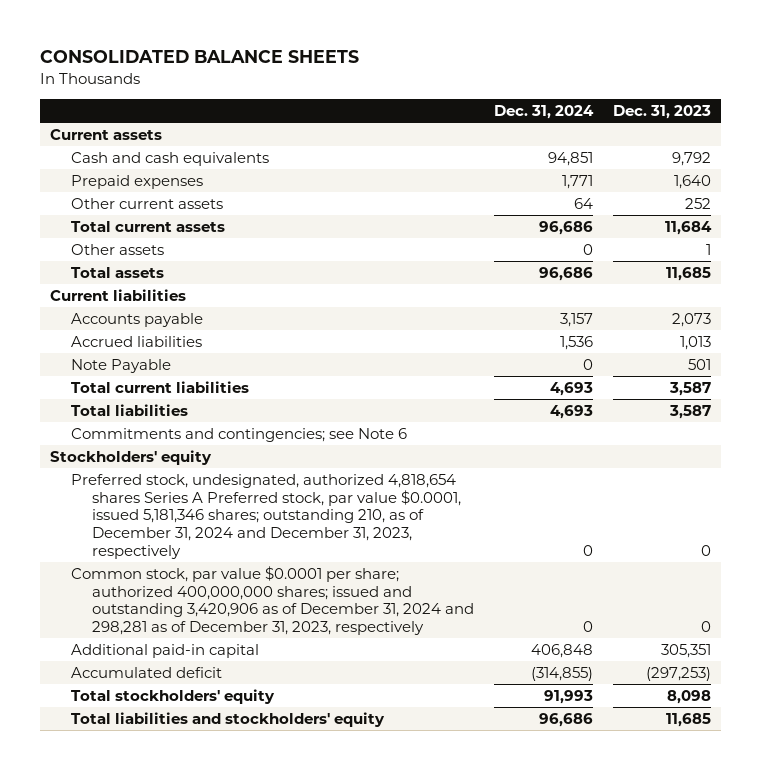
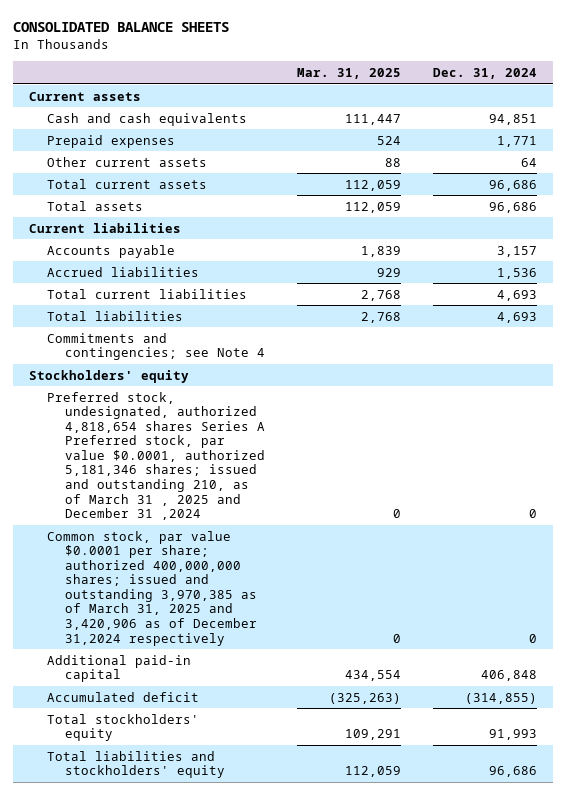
- | Dec. 31, 2024 | Dec. 31, 2023
+ | Mar. 31, 2025 | Dec. 31, 2024
- Other assets | 0 | 1
- Note Payable | 0 | 501
- Commitments and contingencies; see Note 6
+ Commitments and contingencies; see Note 4
- Preferred stock, undesignated, authorized 4,818,654 shares Series A Preferred stock, par value $0.0001, issued 5,181,346 shares; outstanding 210, as of December 31, 2024 and December 31, 2023, respectively | 0 | 0
- Common stock, par value $0.0001 per share; authorized 400,000,000 shares; issued and outstanding 3,420,906 as of December 31, 2024 and 298,281 as of December 31, 2023, respectively | 0 | 0
+ Preferred stock, undesignated, authorized 4,818,654 shares Series A Preferred stock, par value $0.0001, authorized 5,181,346 shares; issued and outstanding 210, as of March 31 , 2025 and December 31 ,2024 | 0 | 0
+ Common stock, par value $0.0001 per share; authorized 400,000,000 shares; issued and outstanding 3,970,385 as of March 31, 2025 and 3,420,906 as of December 31,2024 respectively | 0 | 0

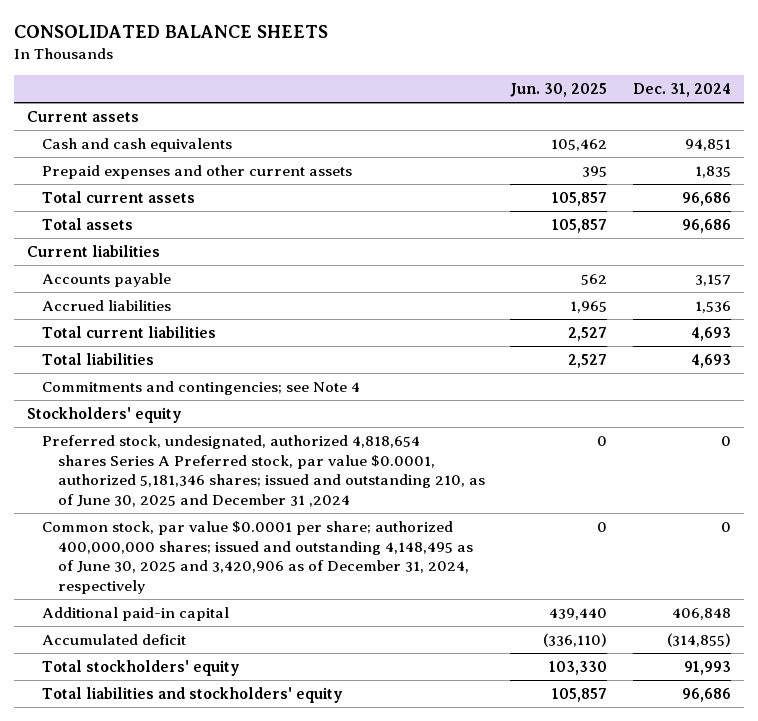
- | Mar. 31, 2025 | Dec. 31, 2024
+ | Jun. 30, 2025 | Dec. 31, 2024
- Prepaid expenses | 524 | 1,771
- Other current assets | 88 | 64
+ Prepaid expenses and other current assets | 395 | 1,835
- Preferred stock, undesignated, authorized 4,818,654 shares Series A Preferred stock, par value $0.0001, authorized 5,181,346 shares; issued and outstanding 210, as of March 31 , 2025 and December 31 ,2024 | 0 | 0
- Common stock, par value $0.0001 per share; authorized 400,000,000 shares; issued and outstanding 3,970,385 as of March 31, 2025 and 3,420,906 as of December 31,2024 respectively | 0 | 0
+ Preferred stock, undesignated, authorized 4,818,654 shares Series A Preferred stock, par value $0.0001, authorized 5,181,346 shares; issued and outstanding 210, as of June 30, 2025 and December 31 ,2024 | 0 | 0
+ Common stock, par value $0.0001 per share; authorized 400,000,000 shares; issued and outstanding 4,148,495 as of June 30, 2025 and 3,420,906 as of December 31, 2024, respectively | 0 | 0

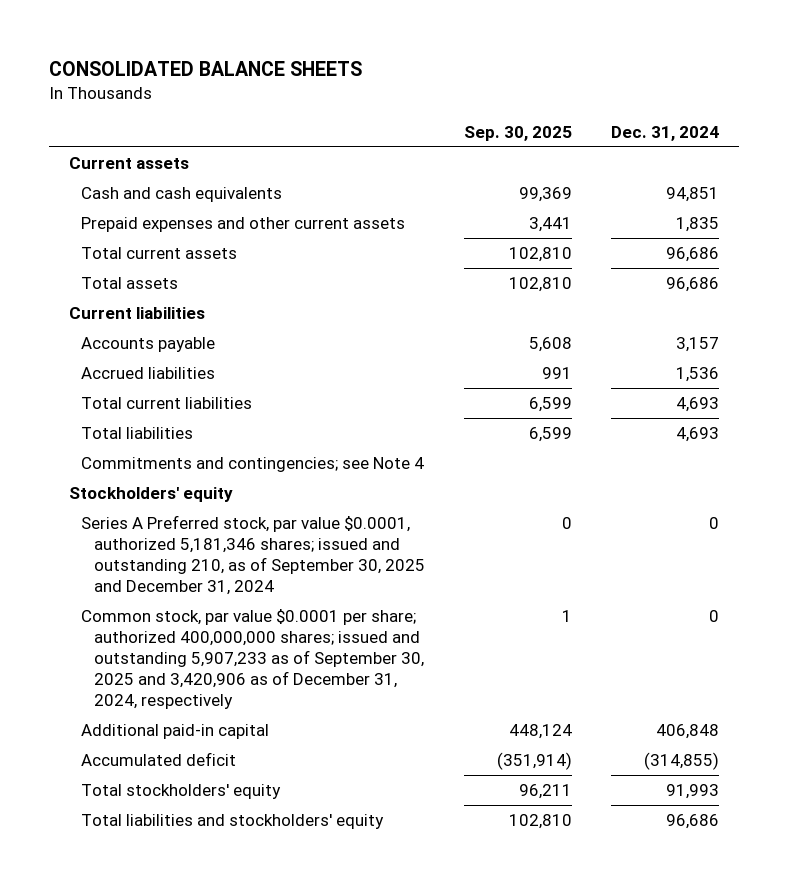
- | Jun. 30, 2025 | Dec. 31, 2024
+ | Sep. 30, 2025 | Dec. 31, 2024
- Preferred stock, undesignated, authorized 4,818,654 shares Series A Preferred stock, par value $0.0001, authorized 5,181,346 shares; issued and outstanding 210, as of June 30, 2025 and December 31 ,2024 | 0 | 0
- Common stock, par value $0.0001 per share; authorized 400,000,000 shares; issued and outstanding 4,148,495 as of June 30, 2025 and 3,420,906 as of December 31, 2024, respectively | 0 | 0
+ Series A Preferred stock, par value $0.0001, authorized 5,181,346 shares; issued and outstanding 210, as of September 30, 2025 and December 31, 2024 | 0 | 0
+ Common stock, par value $0.0001 per share; authorized 400,000,000 shares; issued and outstanding 5,907,233 as of September 30, 2025 and 3,420,906 as of December 31, 2024, respectively | 1 | 0

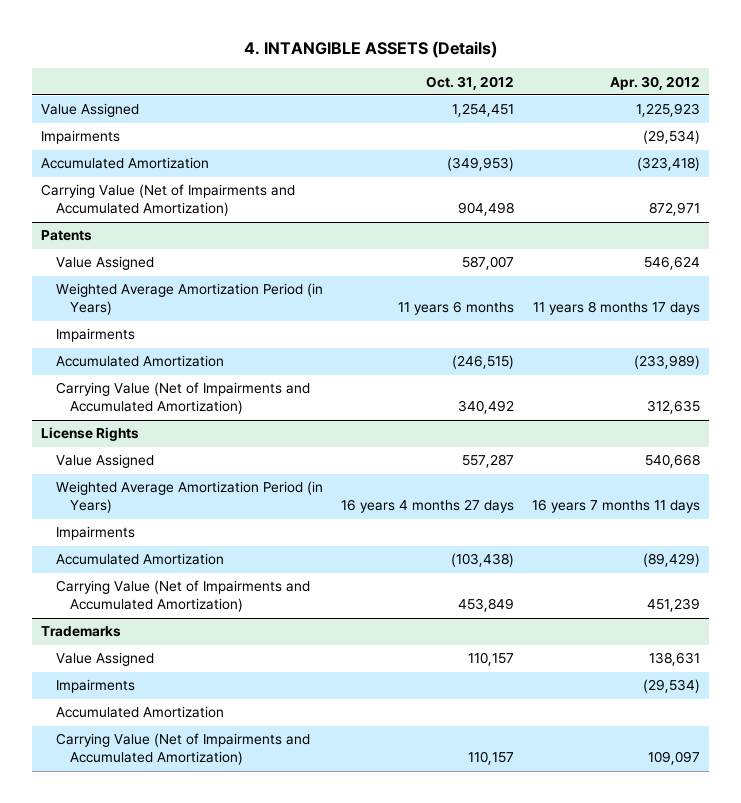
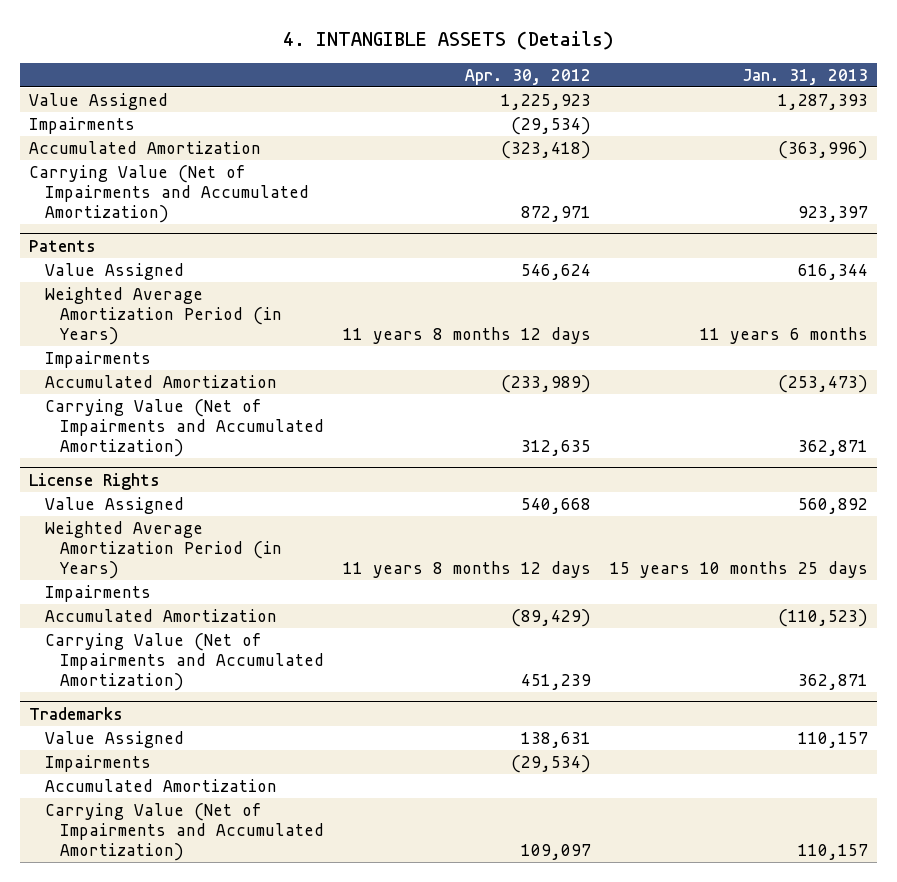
- | Oct. 31, 2012 | Apr. 30, 2012
+ | Apr. 30, 2012 | Jan. 31, 2013
@ Patents
- Weighted Average Amortization Period (in Years) | 11 years 6 months | 11 years 8 months 17 days
+ Weighted Average Amortization Period (in Years) | 11 years 8 months 12 days | 11 years 6 months
@ License Rights
- Weighted Average Amortization Period (in Years) | 16 years 4 months 27 days | 16 years 7 months 11 days
+ Weighted Average Amortization Period (in Years) | 11 years 8 months 12 days | 15 years 10 months 25 days

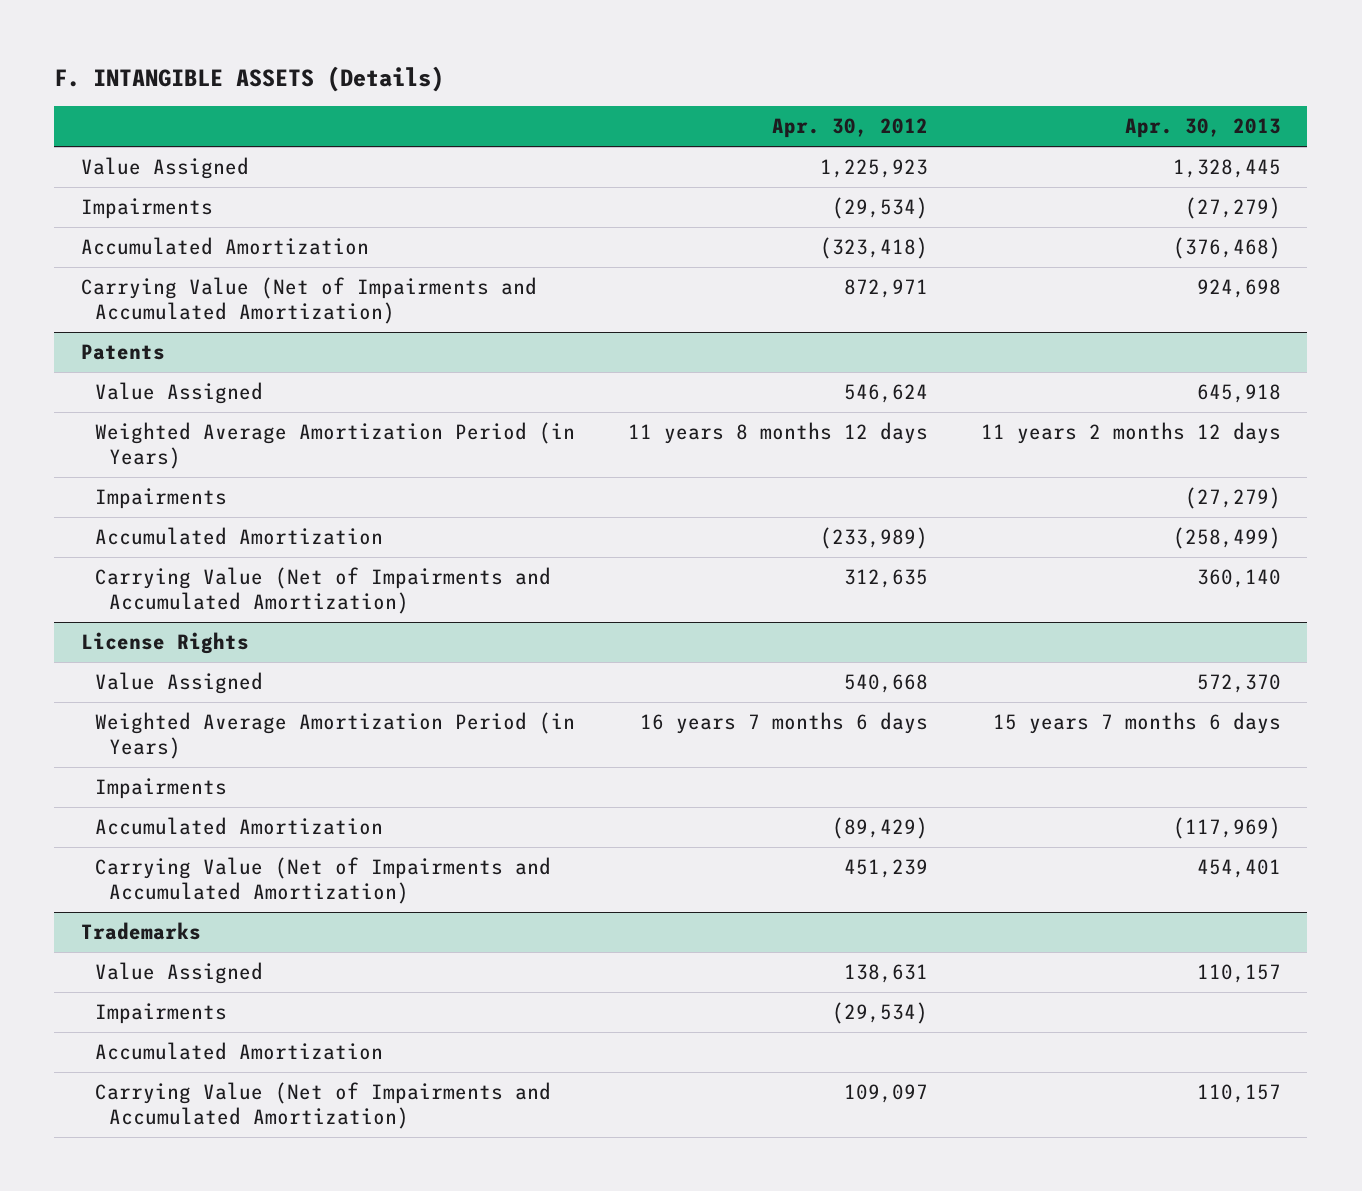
- 4. INTANGIBLE ASSETS (Details)
+ F. INTANGIBLE ASSETS (Details)
- | Apr. 30, 2012 | Jan. 31, 2013
+ | Apr. 30, 2012 | Apr. 30, 2013
@ License Rights
- Weighted Average Amortization Period (in Years) | 11 years 8 months 12 days | 15 years 10 months 25 days
+ Weighted Average Amortization Period (in Years) | 16 years 7 months 6 days | 15 years 7 months 6 days

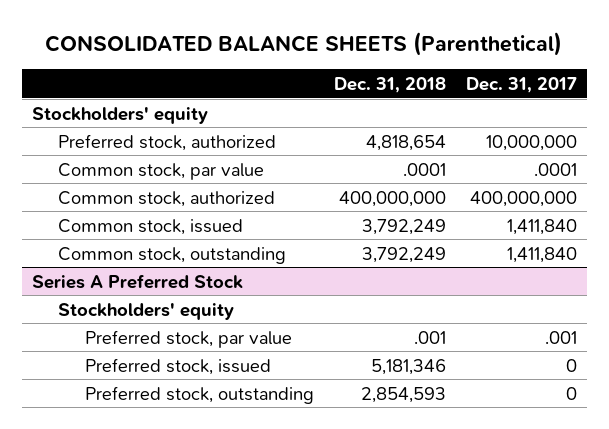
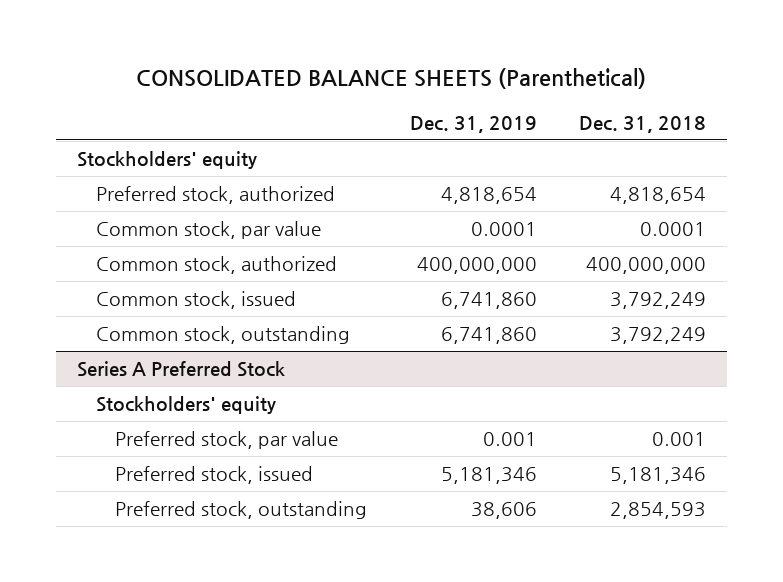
- | Dec. 31, 2018 | Dec. 31, 2017
+ | Dec. 31, 2019 | Dec. 31, 2018
- Common stock, par value | .0001 | .0001
+ Common stock, par value | 0.0001 | 0.0001
@ Series A Preferred Stock
- Preferred stock, par value | .001 | .001
+ Preferred stock, par value | 0.001 | 0.001

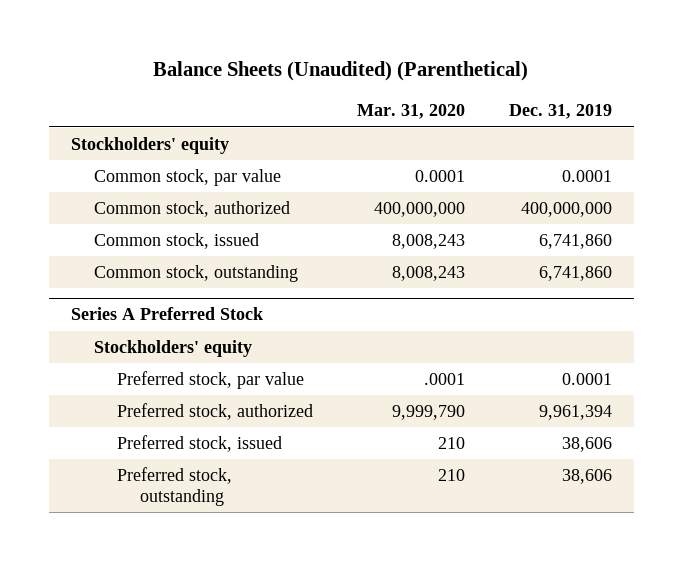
- CONSOLIDATED BALANCE SHEETS (Parenthetical)
+ Balance Sheets (Unaudited) (Parenthetical)
- | Dec. 31, 2019 | Dec. 31, 2018
+ | Mar. 31, 2020 | Dec. 31, 2019
- Preferred stock, authorized | 4,818,654 | 4,818,654
@ Series A Preferred Stock
- Preferred stock, par value | 0.001 | 0.001
- Preferred stock, issued | 5,181,346 | 5,181,346
+ Preferred stock, par value | .0001 | 0.0001
+ Preferred stock, authorized | 9,999,790 | 9,961,394
+ Preferred stock, issued | 210 | 38,606

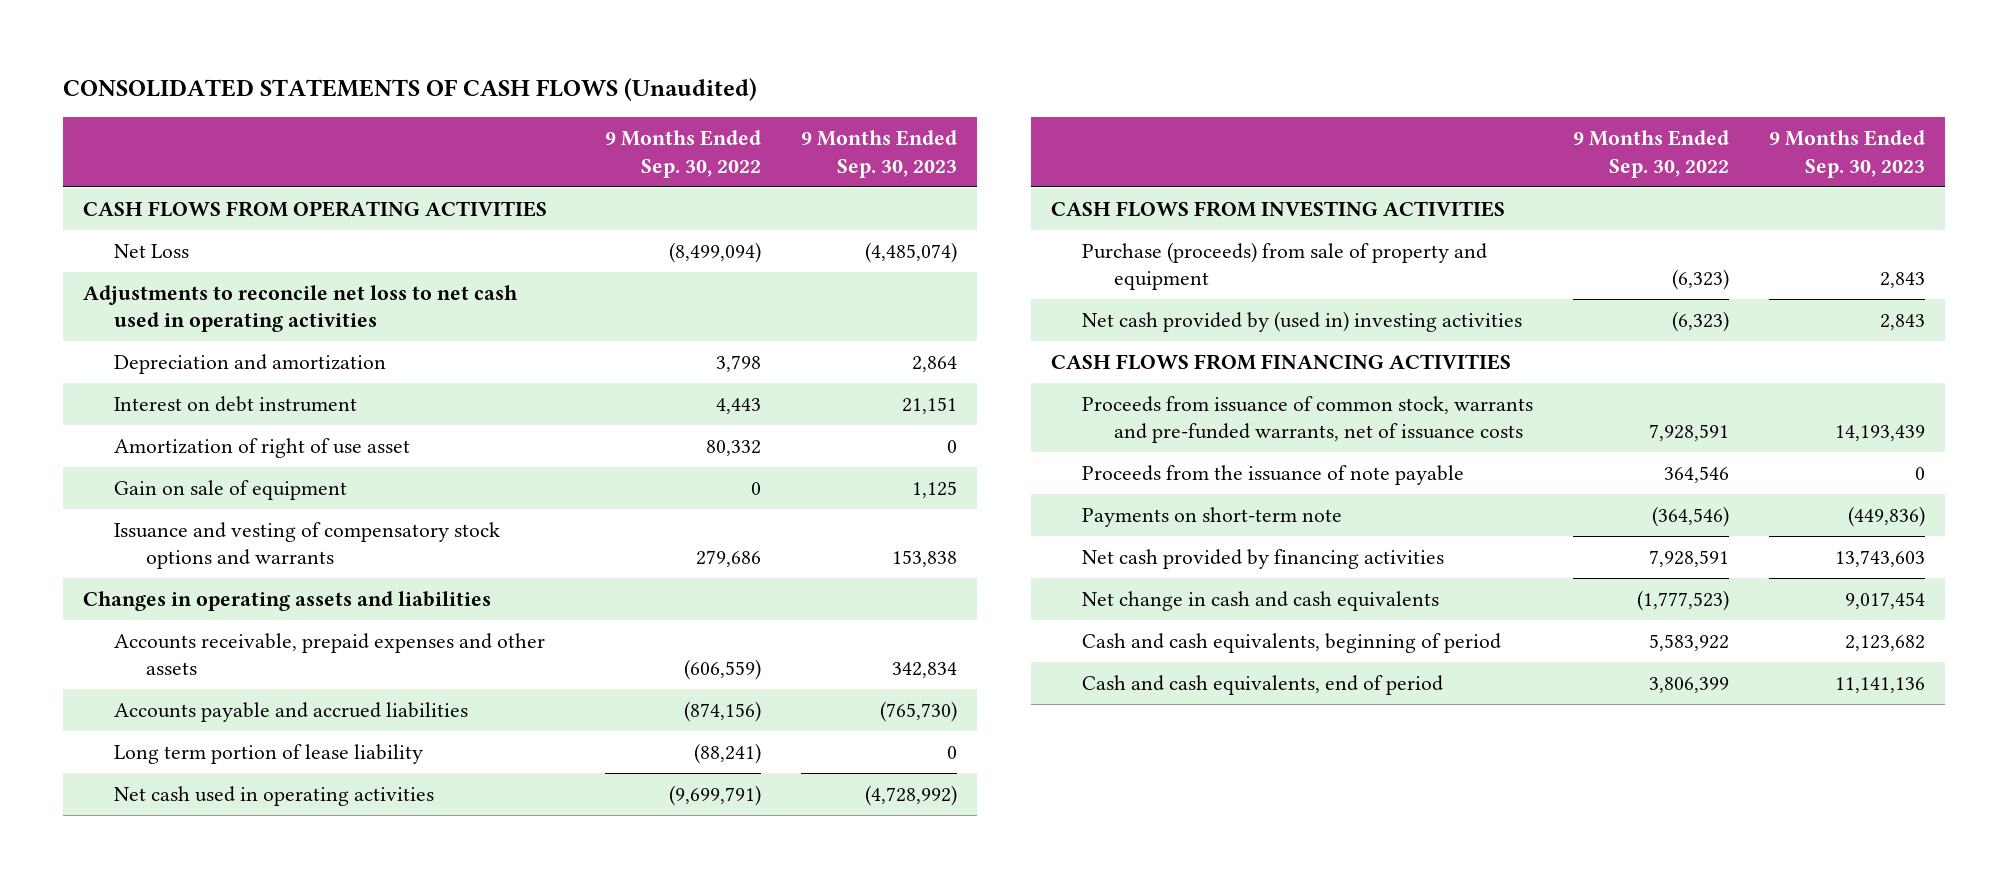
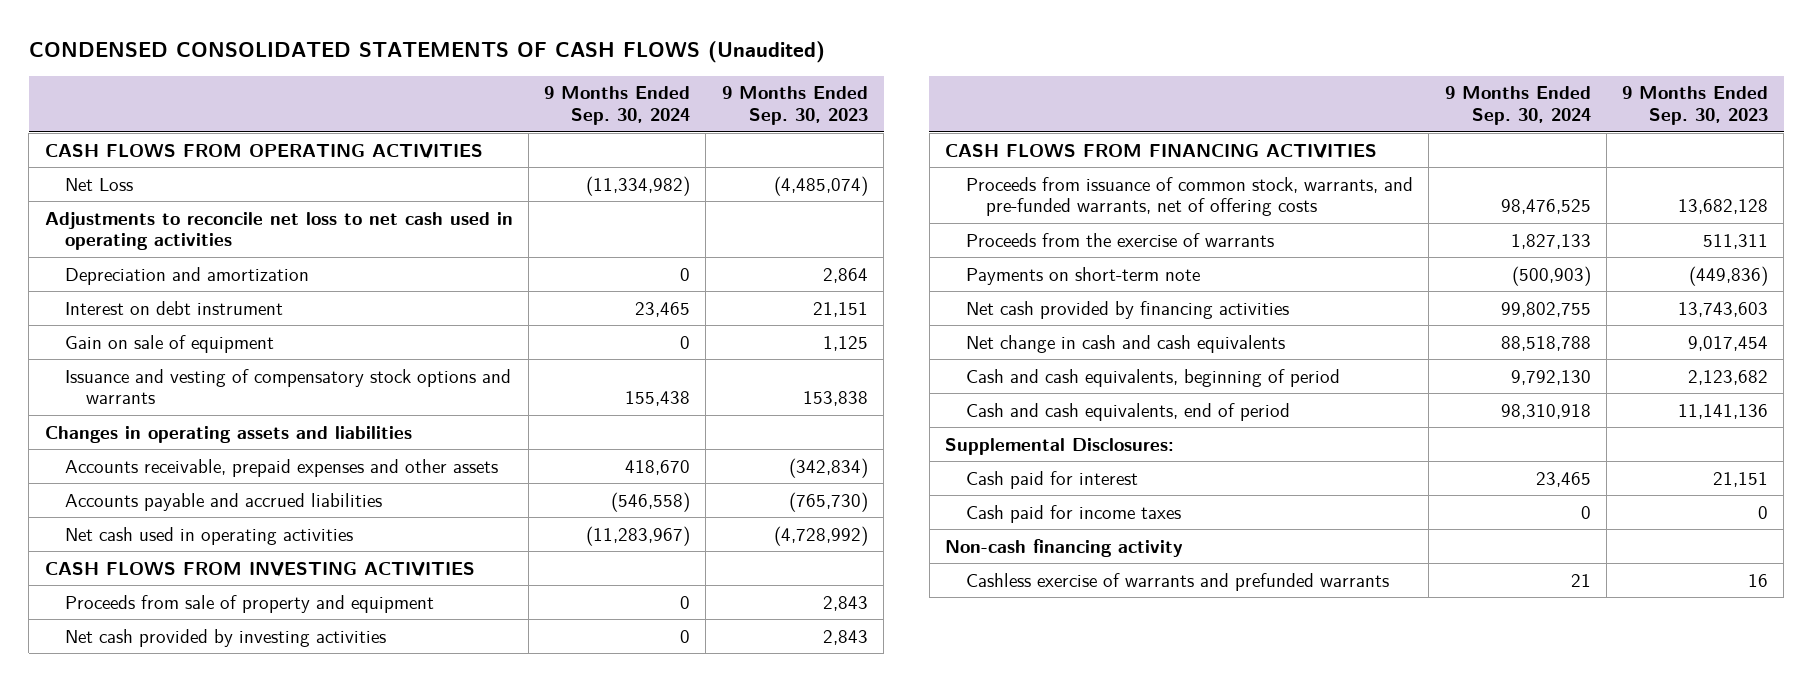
- CONSOLIDATED STATEMENTS OF CASH FLOWS (Unaudited)
+ CONDENSED CONSOLIDATED STATEMENTS OF CASH FLOWS (Unaudited)
- | 9 Months Ended Sep. 30, 2022 | 9 Months Ended Sep. 30, 2023
+ | 9 Months Ended Sep. 30, 2024 | 9 Months Ended Sep. 30, 2023
- Amortization of right of use asset | 80,332 | 0
- Accounts receivable, prepaid expenses and other assets | (606,559) | 342,834
+ Accounts receivable, prepaid expenses and other assets | 418,670 | (342,834)
- Long term portion of lease liability | (88,241) | 0
- Purchase (proceeds) from sale of property and equipment | (6,323) | 2,843
- Net cash provided by (used in) investing activities | (6,323) | 2,843
+ Proceeds from sale of property and equipment | 0 | 2,843
+ Net cash provided by investing activities | 0 | 2,843
- Proceeds from issuance of common stock, warrants and pre-funded warrants, net of issuance costs | 7,928,591 | 14,193,439
- Proceeds from the issuance of note payable | 364,546 | 0
+ Proceeds from issuance of common stock, warrants, and pre-funded warrants, net of offering costs | 98,476,525 | 13,682,128
+ Proceeds from the exercise of warrants | 1,827,133 | 511,311
+ Supplemental Disclosures:
+ Cash paid for interest | 23,465 | 21,151
+ Cash paid for income taxes | 0 | 0
+ Non-cash financing activity
+ Cashless exercise of warrants and prefunded warrants | 21 | 16

